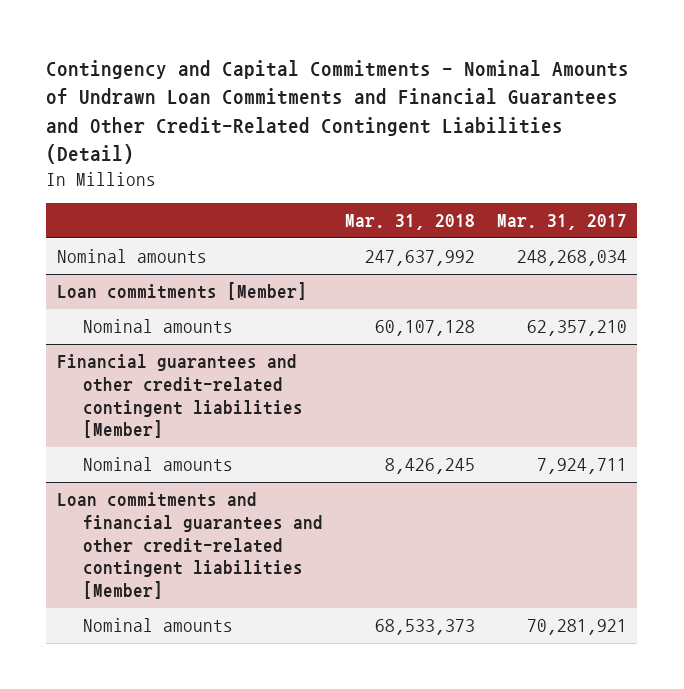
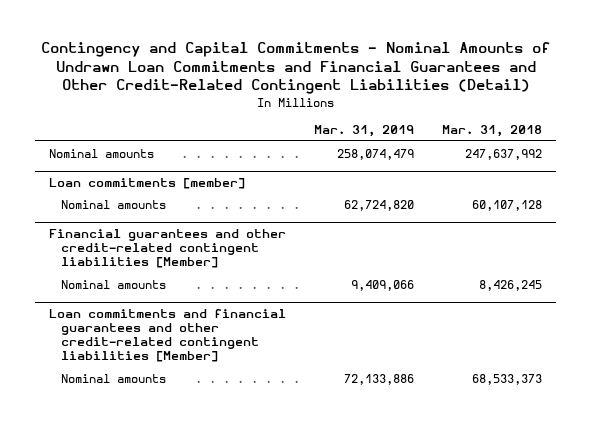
- | Mar. 31, 2018 | Mar. 31, 2017
+ | Mar. 31, 2019 | Mar. 31, 2018
- Loan commitments [Member]
+ Loan commitments [member]

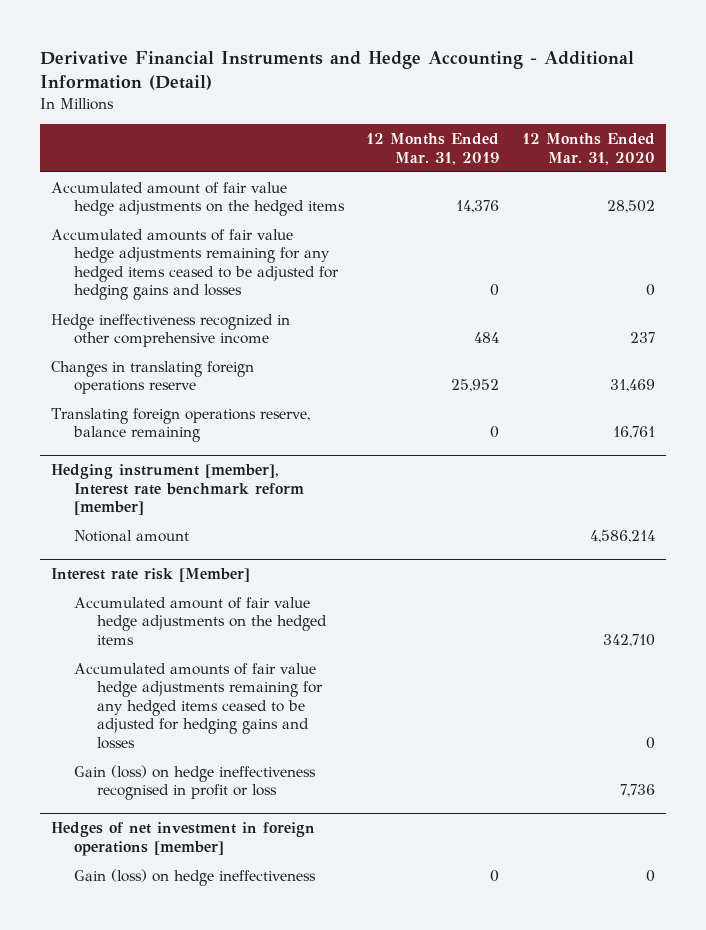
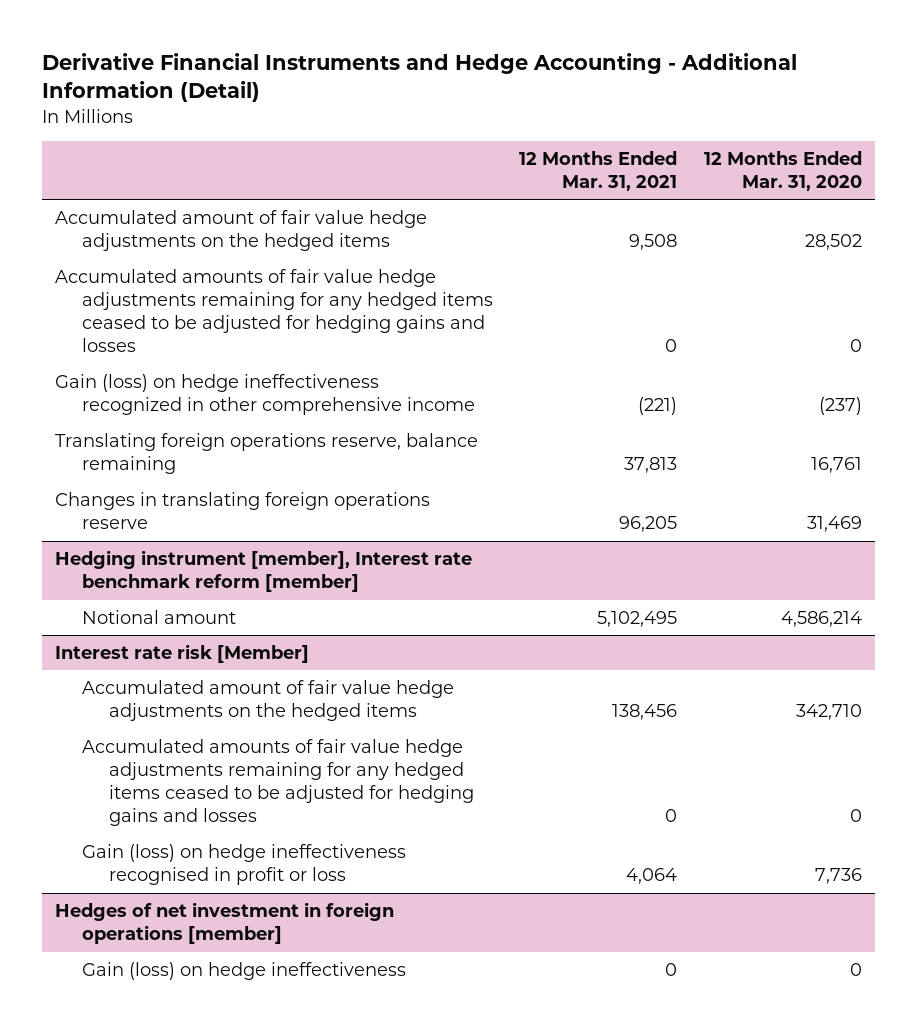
- | 12 Months Ended Mar. 31, 2019 | 12 Months Ended Mar. 31, 2020
+ | 12 Months Ended Mar. 31, 2021 | 12 Months Ended Mar. 31, 2020
- Hedge ineffectiveness recognized in other comprehensive income | 484 | 237
+ Gain (loss) on hedge ineffectiveness recognized in other comprehensive income | (221) | (237)
moved down: Changes in translating foreign operations reserve | 96,205 | 31,469

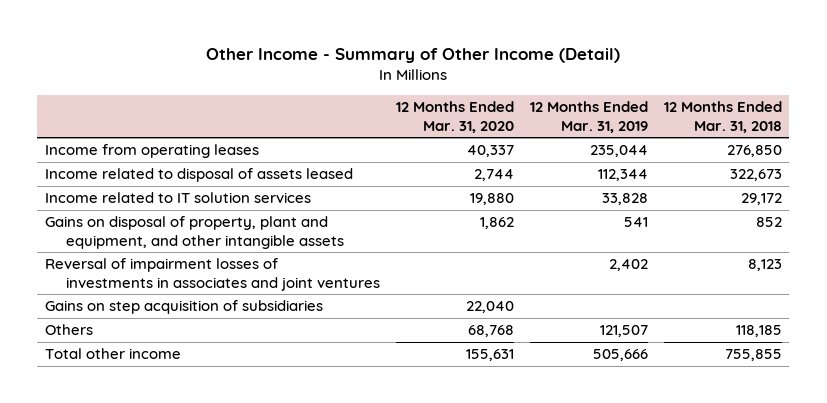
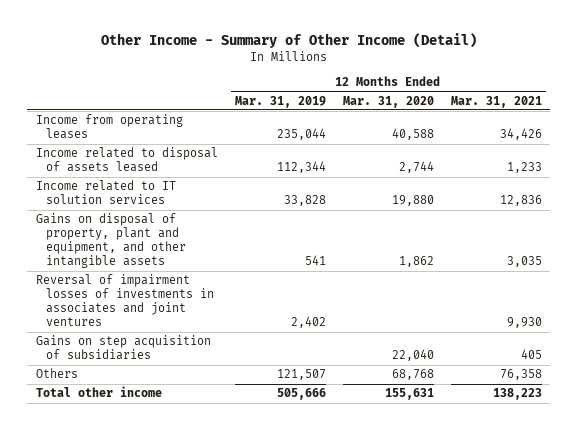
- | 12 Months Ended Mar. 31, 2020 | 12 Months Ended Mar. 31, 2019 | 12 Months Ended Mar. 31, 2018
+ | 12 Months Ended Mar. 31, 2019 | 12 Months Ended Mar. 31, 2020 | 12 Months Ended Mar. 31, 2021
- Income from operating leases | 40,337 | 235,044 | 276,850
+ Income from operating leases | 235,044 | 40,588 | 34,426

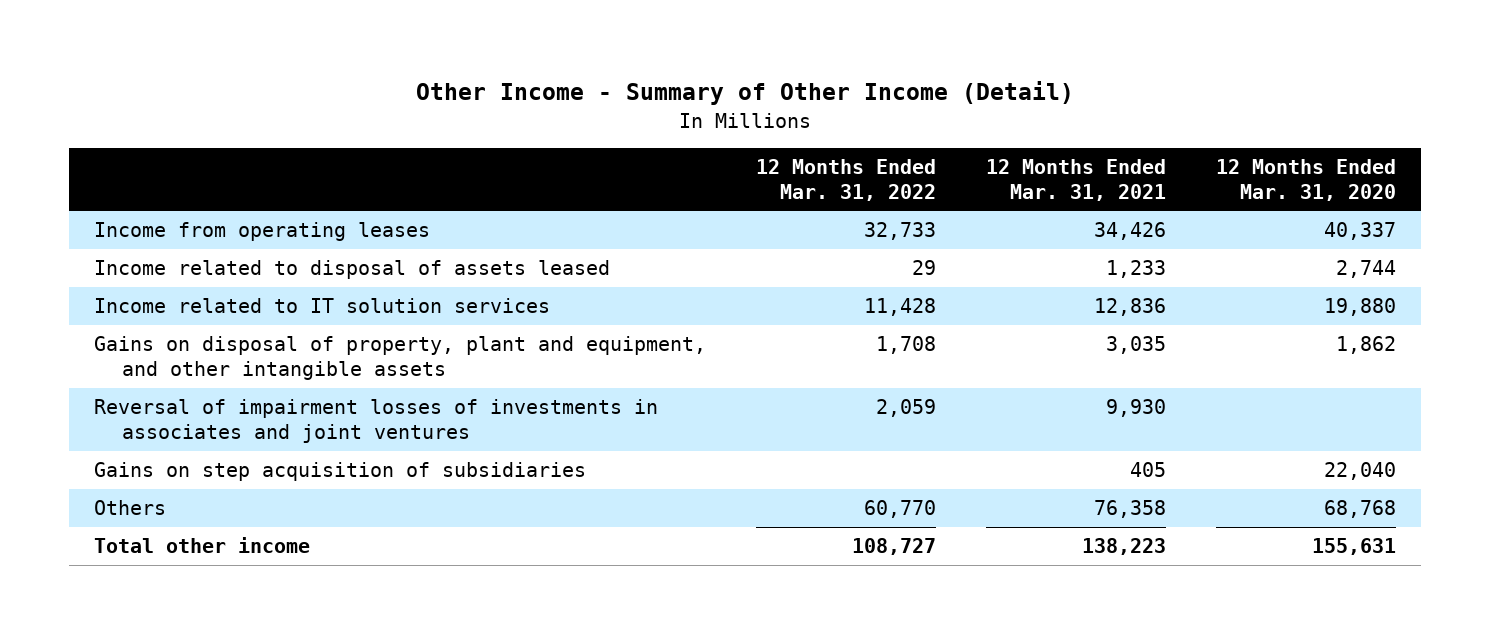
- | 12 Months Ended Mar. 31, 2019 | 12 Months Ended Mar. 31, 2020 | 12 Months Ended Mar. 31, 2021
+ | 12 Months Ended Mar. 31, 2022 | 12 Months Ended Mar. 31, 2021 | 12 Months Ended Mar. 31, 2020
- Income from operating leases | 235,044 | 40,588 | 34,426
+ Income from operating leases | 32,733 | 34,426 | 40,337

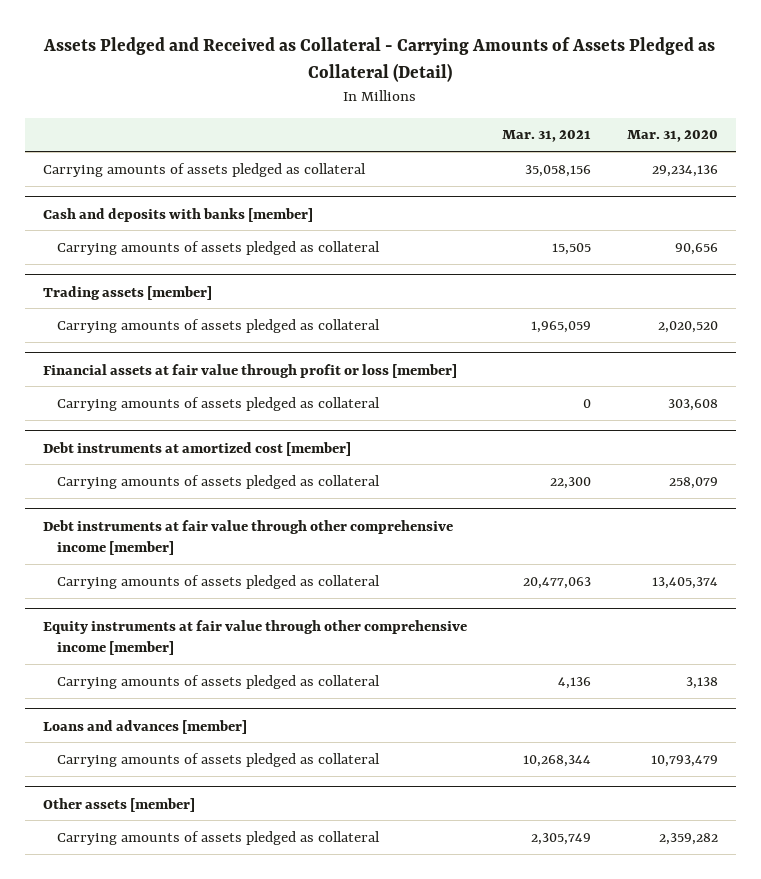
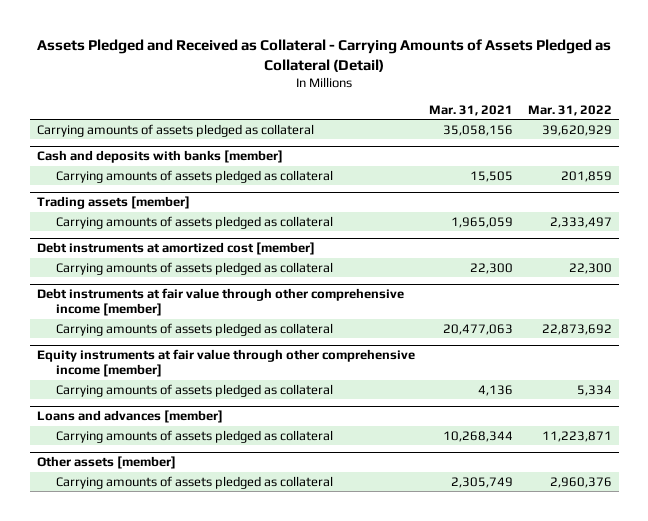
- | Mar. 31, 2021 | Mar. 31, 2020
+ | Mar. 31, 2021 | Mar. 31, 2022
- Financial assets at fair value through profit or loss [member]
- Carrying amounts of assets pledged as collateral | 0 | 303,608

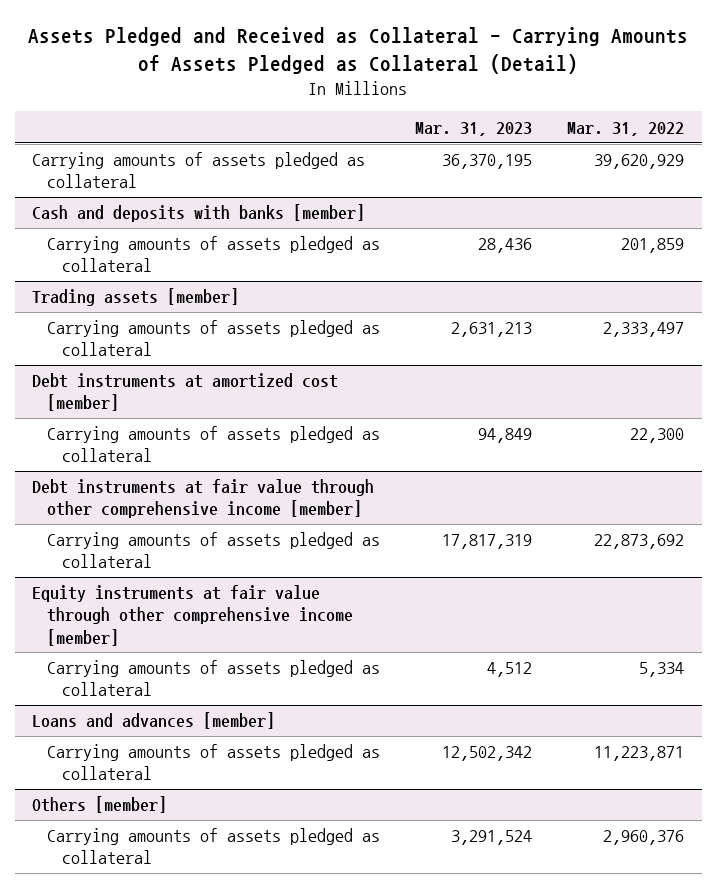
- | Mar. 31, 2021 | Mar. 31, 2022
+ | Mar. 31, 2023 | Mar. 31, 2022
- Other assets [member]
+ Others [member]

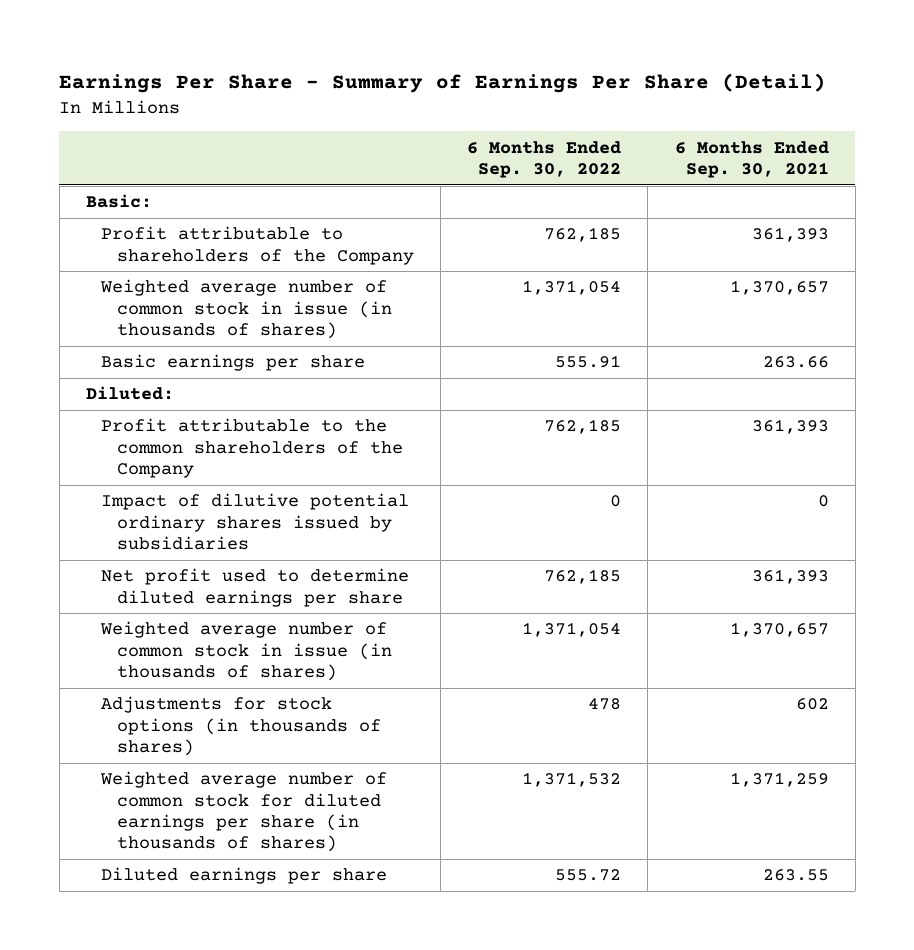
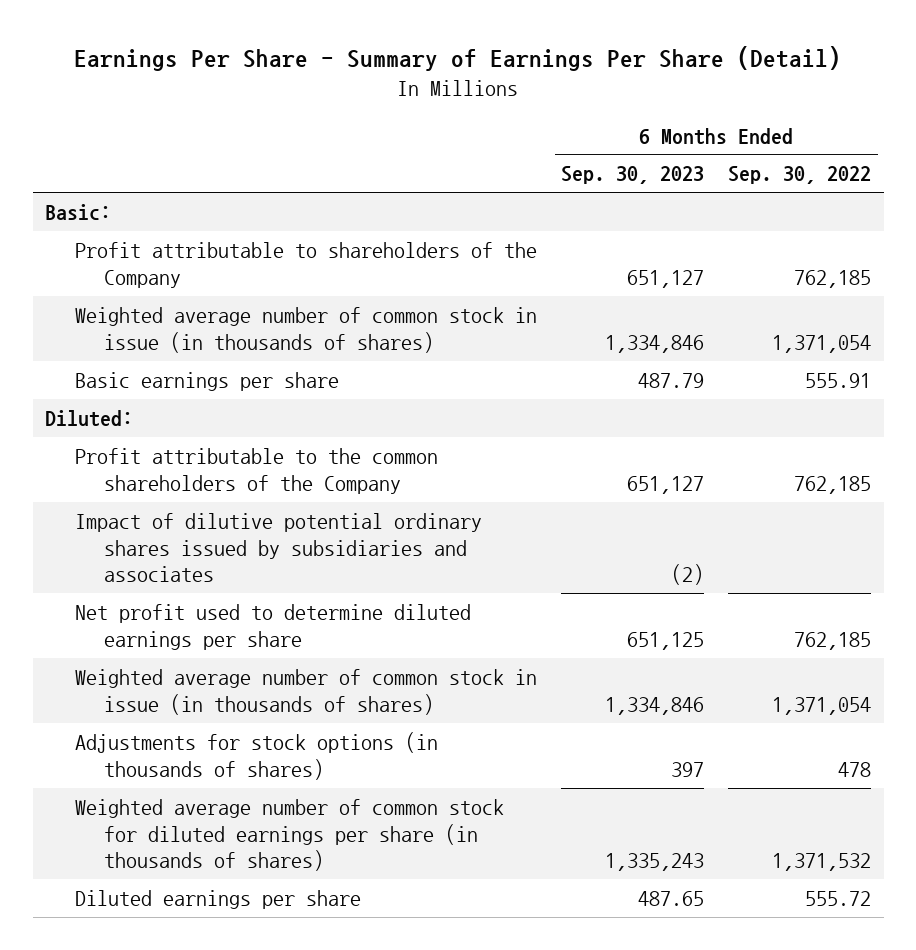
- | 6 Months Ended Sep. 30, 2022 | 6 Months Ended Sep. 30, 2021
+ | 6 Months Ended Sep. 30, 2023 | 6 Months Ended Sep. 30, 2022
- Impact of dilutive potential ordinary shares issued by subsidiaries | 0 | 0
+ Impact of dilutive potential ordinary shares issued by subsidiaries and associates | (2) |

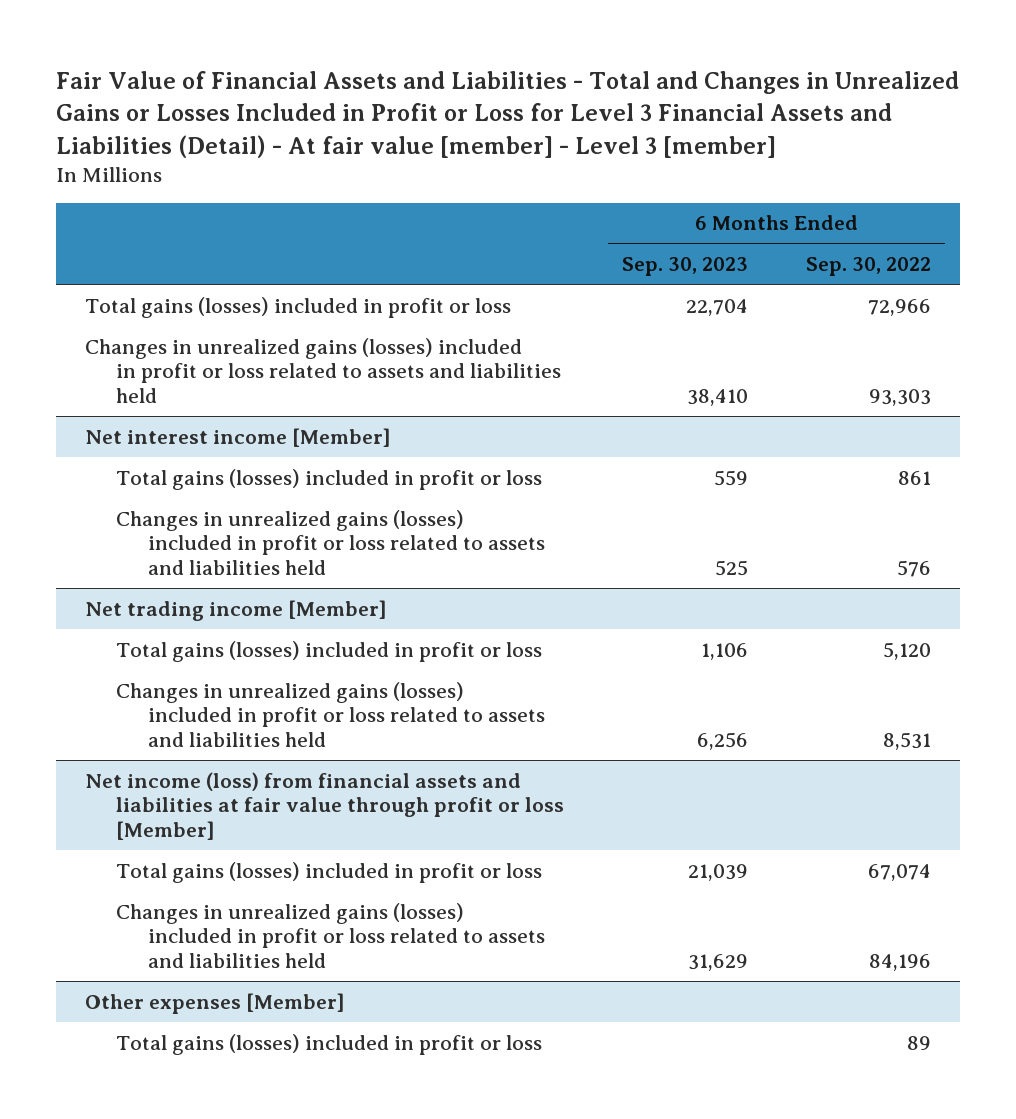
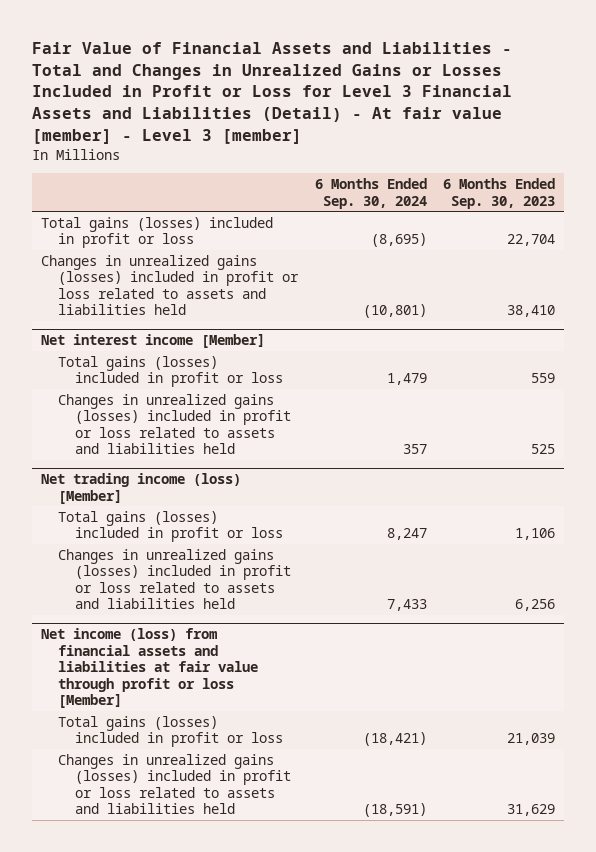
- | 6 Months Ended Sep. 30, 2023 | 6 Months Ended Sep. 30, 2022
+ | 6 Months Ended Sep. 30, 2024 | 6 Months Ended Sep. 30, 2023
- Net trading income [Member]
+ Net trading income (loss) [Member]
- Other expenses [Member]
- Total gains (losses) included in profit or loss | | 89

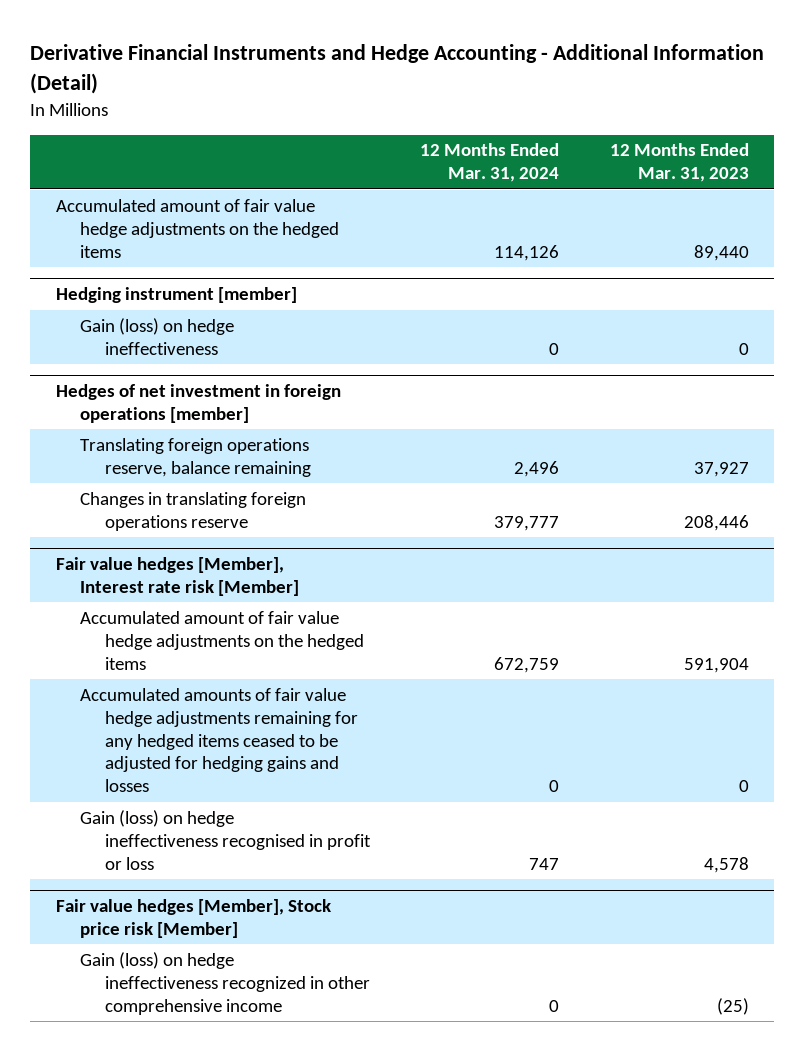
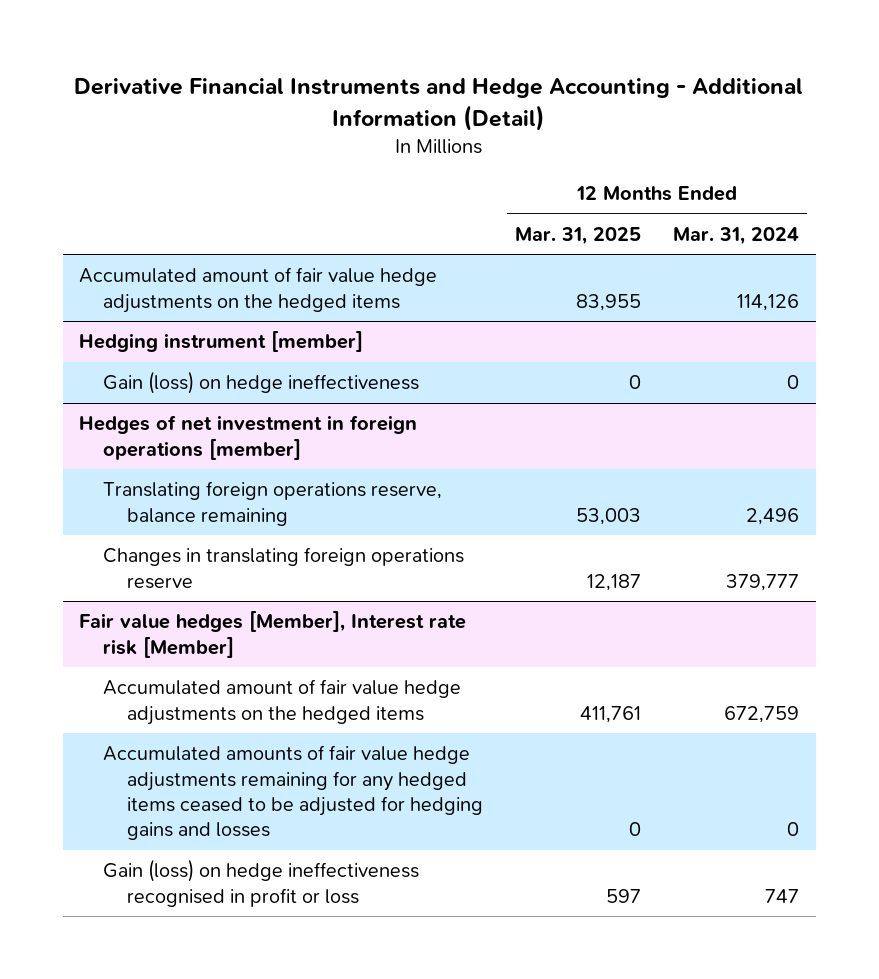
- | 12 Months Ended Mar. 31, 2024 | 12 Months Ended Mar. 31, 2023
+ | 12 Months Ended Mar. 31, 2025 | 12 Months Ended Mar. 31, 2024
- Fair value hedges [Member], Stock price risk [Member]
- Gain (loss) on hedge ineffectiveness recognized in other comprehensive income | 0 | (25)

